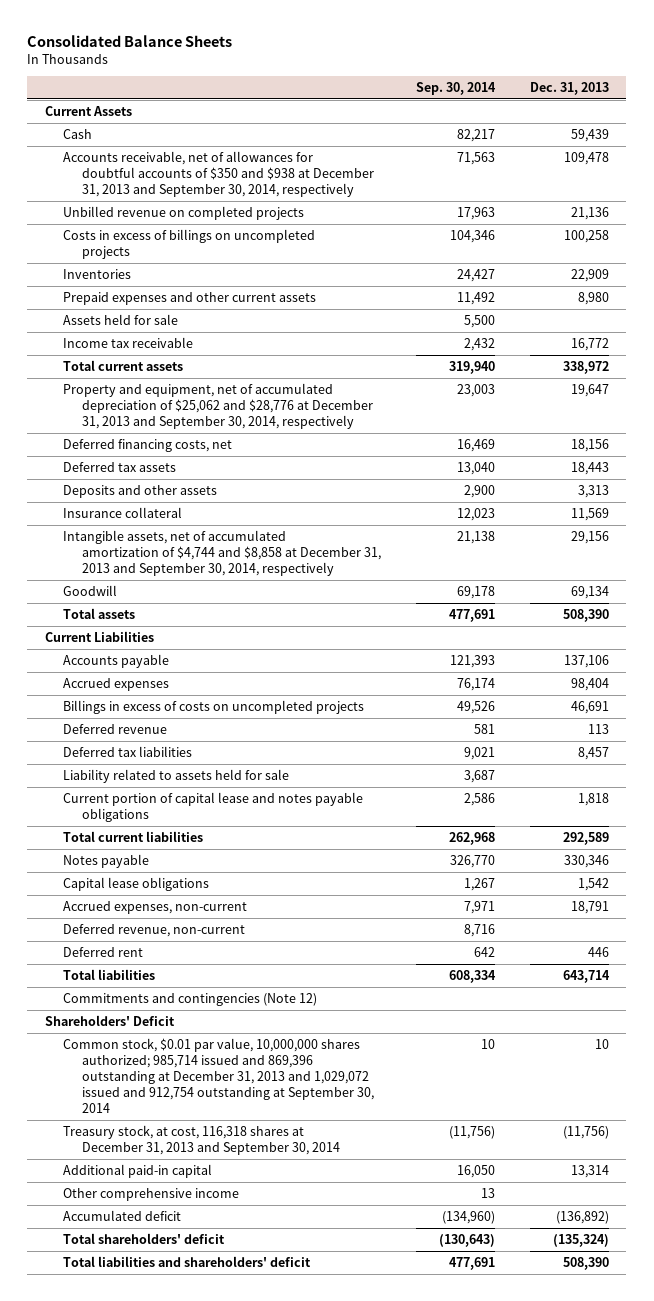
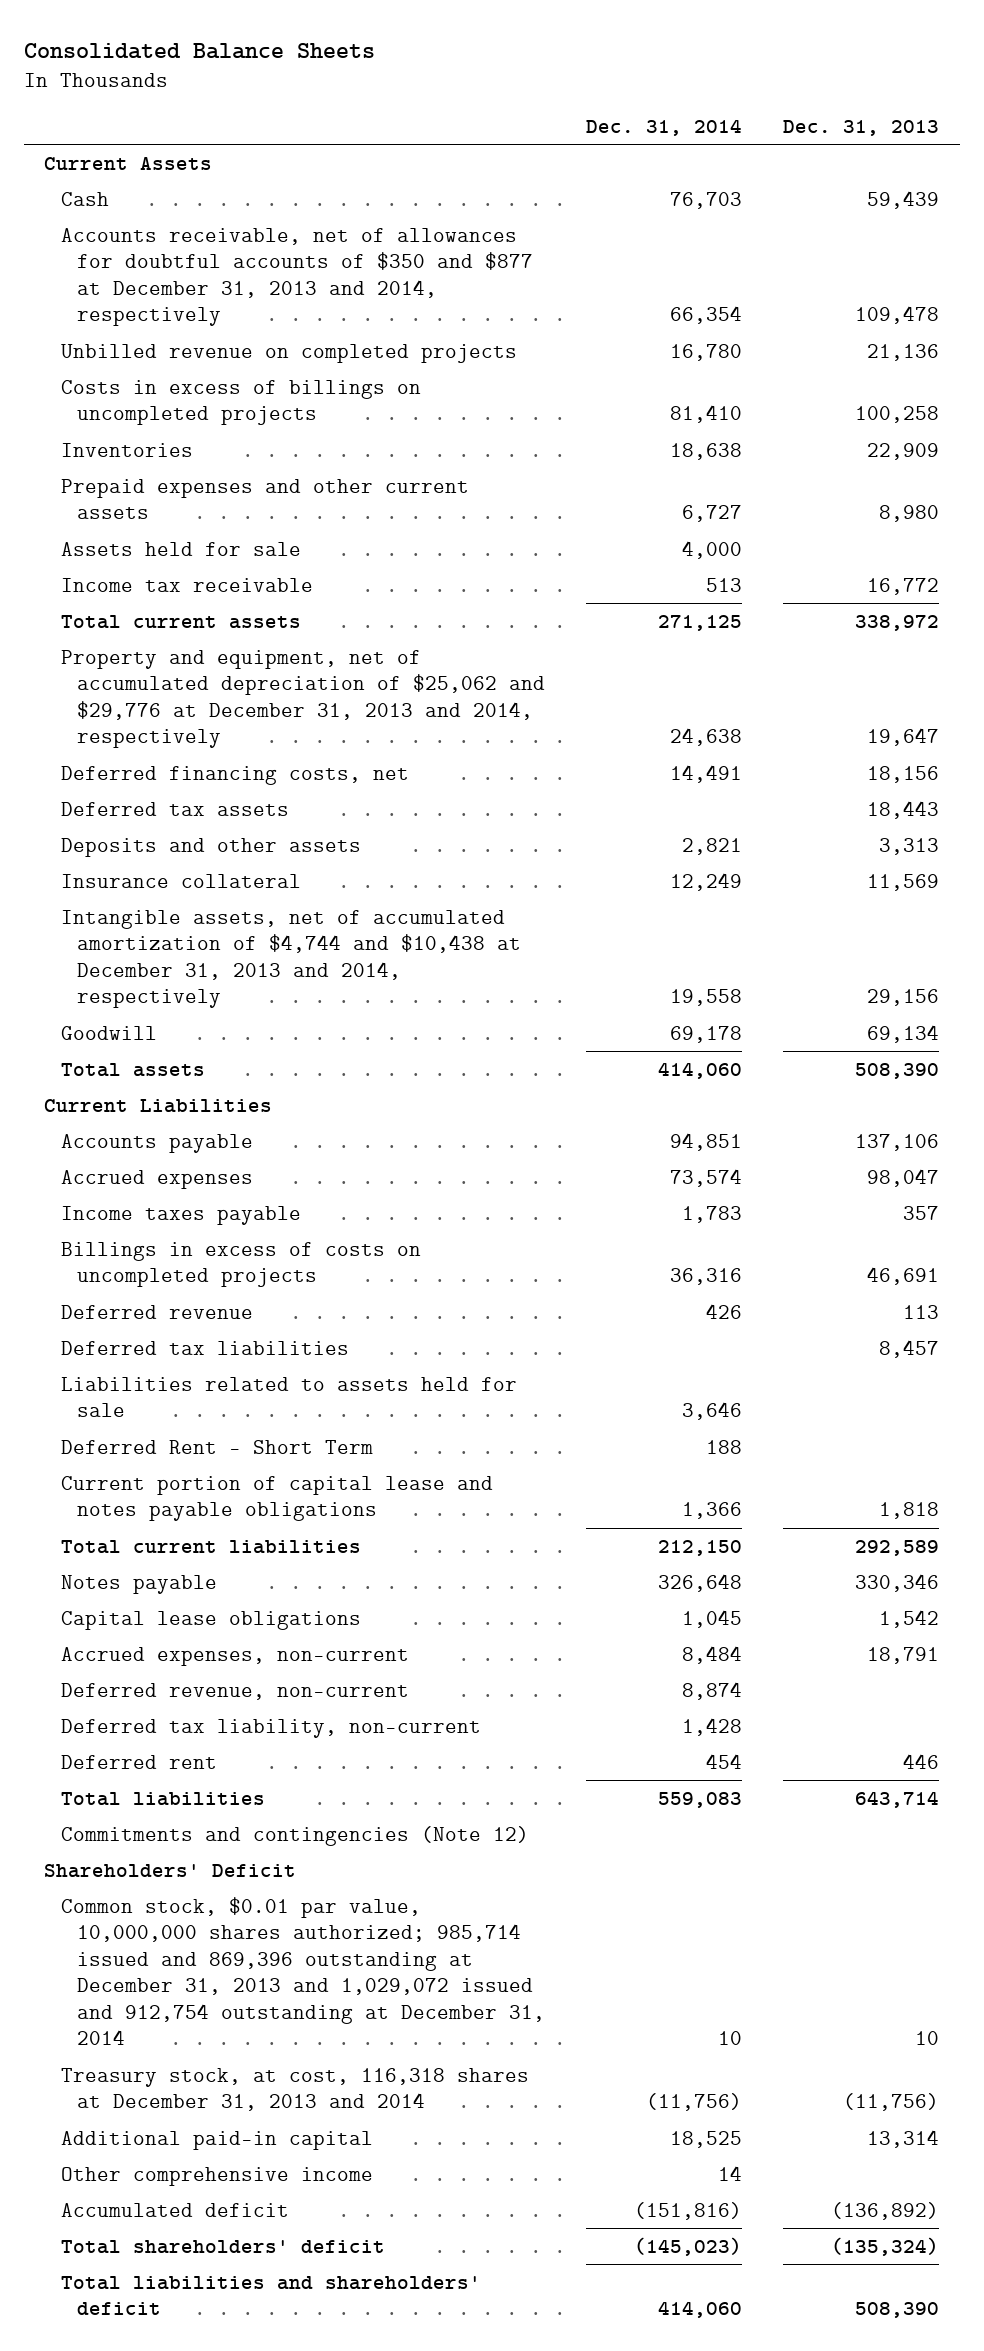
- | Sep. 30, 2014 | Dec. 31, 2013
+ | Dec. 31, 2014 | Dec. 31, 2013
- Accounts receivable, net of allowances for doubtful accounts of $350 and $938 at December 31, 2013 and September 30, 2014, respectively | 71,563 | 109,478
+ Accounts receivable, net of allowances for doubtful accounts of $350 and $877 at December 31, 2013 and 2014, respectively | 66,354 | 109,478
- Property and equipment, net of accumulated depreciation of $25,062 and $28,776 at December 31, 2013 and September 30, 2014, respectively | 23,003 | 19,647
+ Property and equipment, net of accumulated depreciation of $25,062 and $29,776 at December 31, 2013 and 2014, respectively | 24,638 | 19,647
- Intangible assets, net of accumulated amortization of $4,744 and $8,858 at December 31, 2013 and September 30, 2014, respectively | 21,138 | 29,156
+ Intangible assets, net of accumulated amortization of $4,744 and $10,438 at December 31, 2013 and 2014, respectively | 19,558 | 29,156
- Accrued expenses | 76,174 | 98,404
+ Accrued expenses | 73,574 | 98,047
+ Income taxes payable | 1,783 | 357
- Liability related to assets held for sale | 3,687 |
+ Liabilities related to assets held for sale | 3,646 |
+ Deferred Rent - Short Term | 188 |
+ Deferred tax liability, non-current | 1,428 |
- Common stock, $0.01 par value, 10,000,000 shares authorized; 985,714 issued and 869,396 outstanding at December 31, 2013 and 1,029,072 issued and 912,754 outstanding at September 30, 2014 | 10 | 10
- Treasury stock, at cost, 116,318 shares at December 31, 2013 and September 30, 2014 | (11,756) | (11,756)
+ Common stock, $0.01 par value, 10,000,000 shares authorized; 985,714 issued and 869,396 outstanding at December 31, 2013 and 1,029,072 issued and 912,754 outstanding at December 31, 2014 | 10 | 10
+ Treasury stock, at cost, 116,318 shares at December 31, 2013 and 2014 | (11,756) | (11,756)

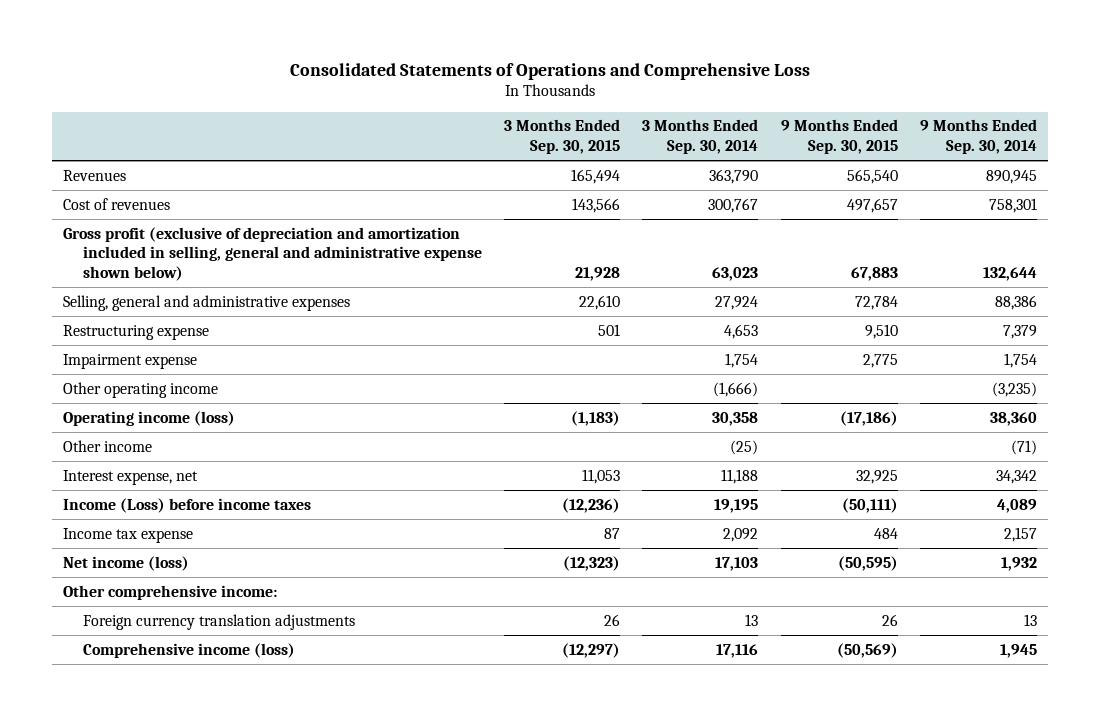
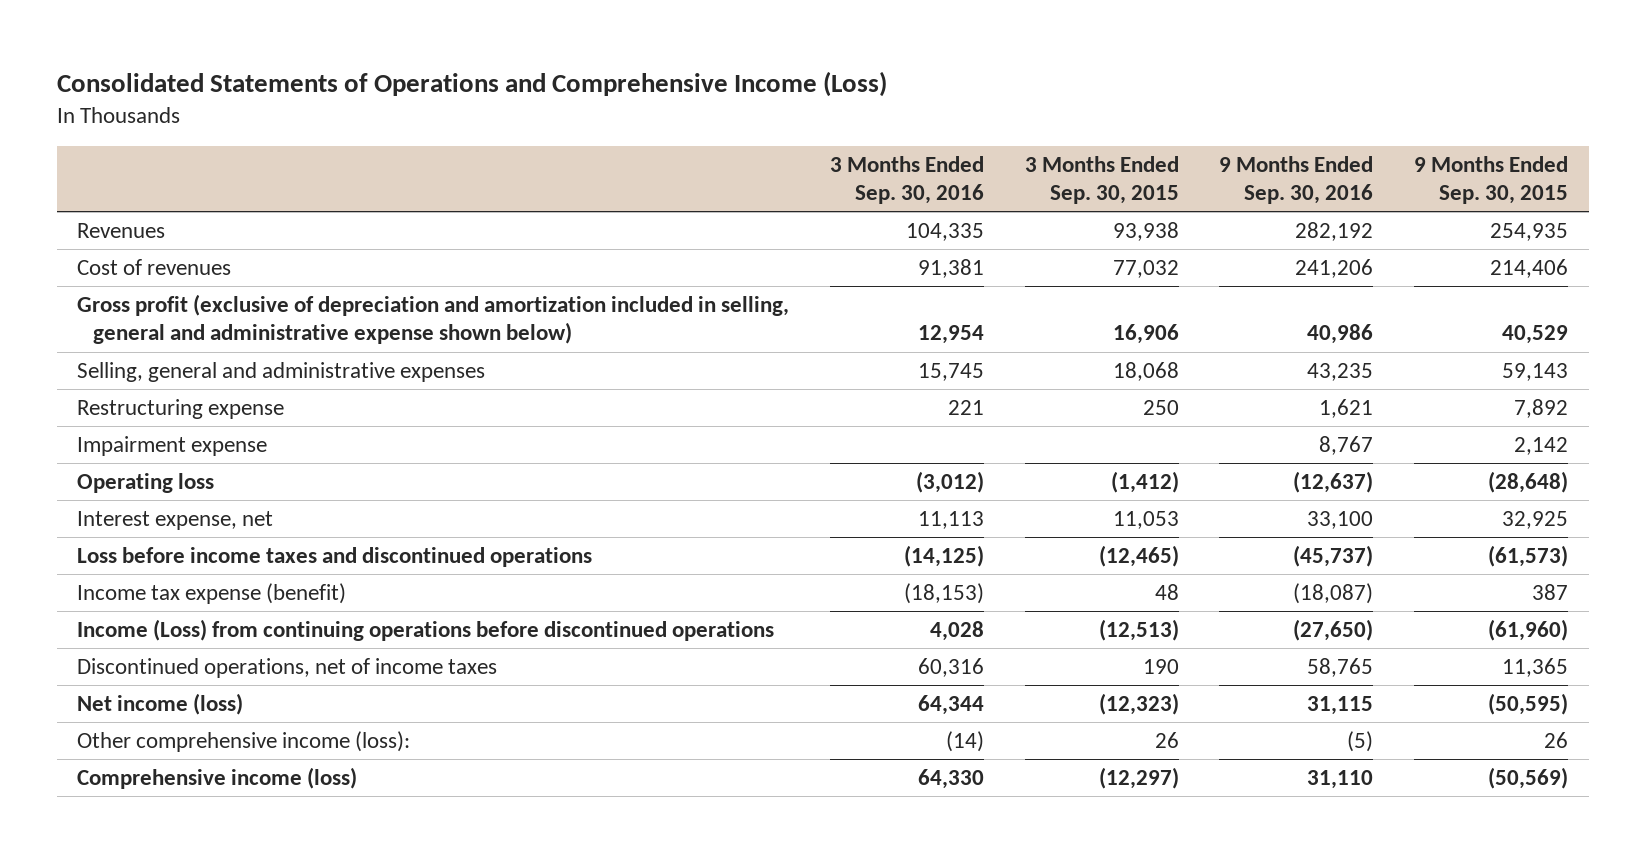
- Consolidated Statements of Operations and Comprehensive Loss
+ Consolidated Statements of Operations and Comprehensive Income (Loss)
- | 3 Months Ended Sep. 30, 2015 | 3 Months Ended Sep. 30, 2014 | 9 Months Ended Sep. 30, 2015 | 9 Months Ended Sep. 30, 2014
+ | 3 Months Ended Sep. 30, 2016 | 3 Months Ended Sep. 30, 2015 | 9 Months Ended Sep. 30, 2016 | 9 Months Ended Sep. 30, 2015
- Revenues | 165,494 | 363,790 | 565,540 | 890,945
- Cost of revenues | 143,566 | 300,767 | 497,657 | 758,301
- Gross profit (exclusive of depreciation and amortization included in selling, general and administrative expense shown below) | 21,928 | 63,023 | 67,883 | 132,644
- Selling, general and administrative expenses | 22,610 | 27,924 | 72,784 | 88,386
- Restructuring expense | 501 | 4,653 | 9,510 | 7,379
- Impairment expense | | 1,754 | 2,775 | 1,754
- Other operating income | | (1,666) | | (3,235)
- Operating income (loss) | (1,183) | 30,358 | (17,186) | 38,360
- Other income | | (25) | | (71)
+ Revenues | 104,335 | 93,938 | 282,192 | 254,935
+ Cost of revenues | 91,381 | 77,032 | 241,206 | 214,406
+ Gross profit (exclusive of depreciation and amortization included in selling, general and administrative expense shown below) | 12,954 | 16,906 | 40,986 | 40,529
+ Selling, general and administrative expenses | 15,745 | 18,068 | 43,235 | 59,143
+ Restructuring expense | 221 | 250 | 1,621 | 7,892
+ Impairment expense | | | 8,767 | 2,142
+ Operating loss | (3,012) | (1,412) | (12,637) | (28,648)
- Income (Loss) before income taxes | (12,236) | 19,195 | (50,111) | 4,089
- Income tax expense | 87 | 2,092 | 484 | 2,157
+ Loss before income taxes and discontinued operations | (14,125) | (12,465) | (45,737) | (61,573)
+ Income tax expense (benefit) | (18,153) | 48 | (18,087) | 387
+ Income (Loss) from continuing operations before discontinued operations | 4,028 | (12,513) | (27,650) | (61,960)
+ Discontinued operations, net of income taxes | 60,316 | 190 | 58,765 | 11,365
- Other comprehensive income:
- Foreign currency translation adjustments | 26 | 13 | 26 | 13
+ Other comprehensive income (loss): | (14) | 26 | (5) | 26

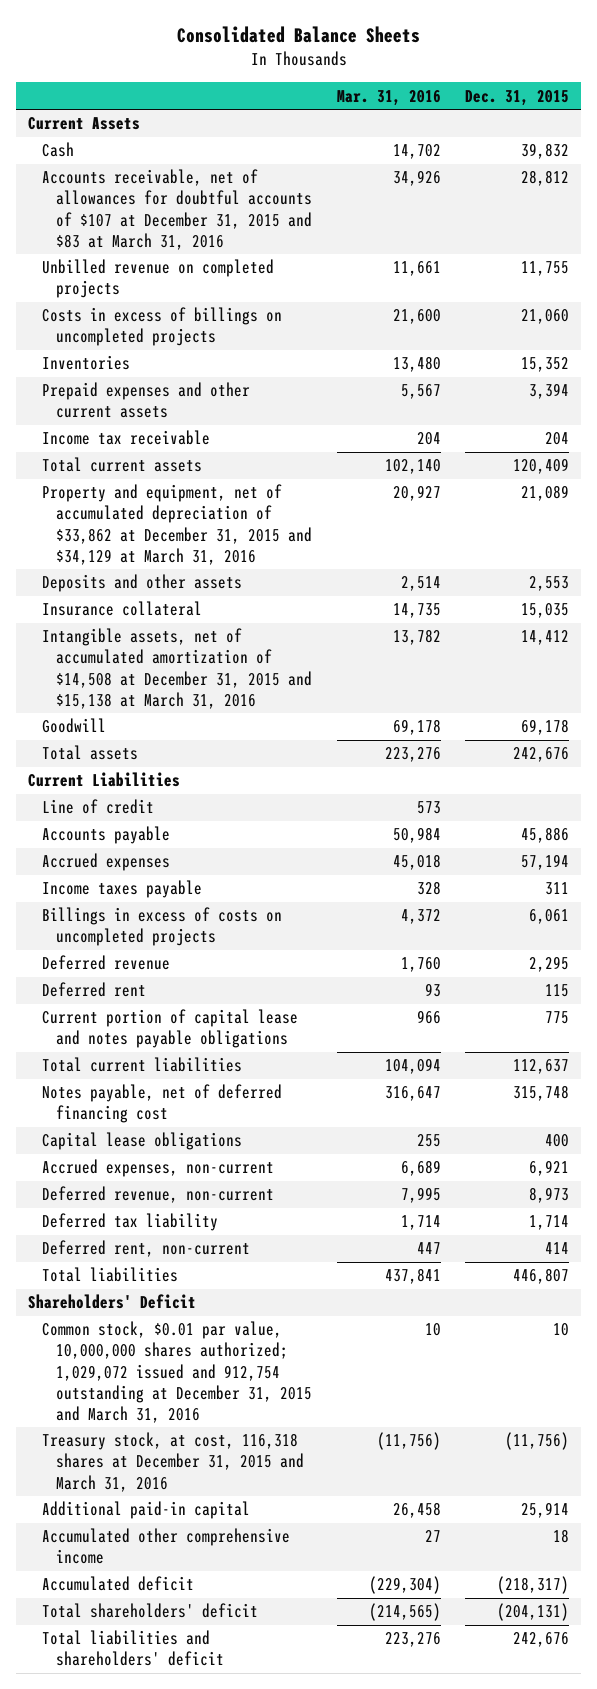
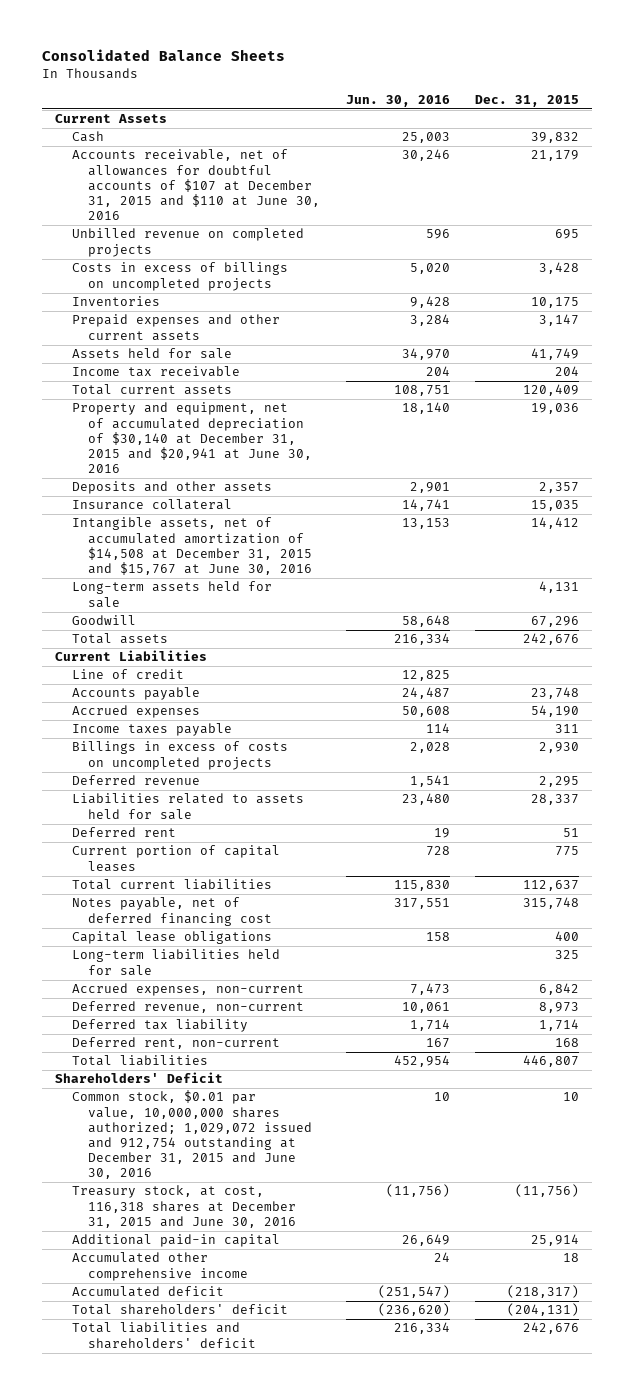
- | Mar. 31, 2016 | Dec. 31, 2015
+ | Jun. 30, 2016 | Dec. 31, 2015
- Accounts receivable, net of allowances for doubtful accounts of $107 at December 31, 2015 and $83 at March 31, 2016 | 34,926 | 28,812
- Unbilled revenue on completed projects | 11,661 | 11,755
- Costs in excess of billings on uncompleted projects | 21,600 | 21,060
- Inventories | 13,480 | 15,352
- Prepaid expenses and other current assets | 5,567 | 3,394
+ Accounts receivable, net of allowances for doubtful accounts of $107 at December 31, 2015 and $110 at June 30, 2016 | 30,246 | 21,179
+ Unbilled revenue on completed projects | 596 | 695
+ Costs in excess of billings on uncompleted projects | 5,020 | 3,428
+ Inventories | 9,428 | 10,175
+ Prepaid expenses and other current assets | 3,284 | 3,147
+ Assets held for sale | 34,970 | 41,749
- Property and equipment, net of accumulated depreciation of $33,862 at December 31, 2015 and $34,129 at March 31, 2016 | 20,927 | 21,089
- Deposits and other assets | 2,514 | 2,553
+ Property and equipment, net of accumulated depreciation of $30,140 at December 31, 2015 and $20,941 at June 30, 2016 | 18,140 | 19,036
+ Deposits and other assets | 2,901 | 2,357
- Intangible assets, net of accumulated amortization of $14,508 at December 31, 2015 and $15,138 at March 31, 2016 | 13,782 | 14,412
- Goodwill | 69,178 | 69,178
+ Intangible assets, net of accumulated amortization of $14,508 at December 31, 2015 and $15,767 at June 30, 2016 | 13,153 | 14,412
+ Long-term assets held for sale | | 4,131
+ Goodwill | 58,648 | 67,296
- Accounts payable | 50,984 | 45,886
- Accrued expenses | 45,018 | 57,194
+ Accounts payable | 24,487 | 23,748
+ Accrued expenses | 50,608 | 54,190
- Billings in excess of costs on uncompleted projects | 4,372 | 6,061
+ Billings in excess of costs on uncompleted projects | 2,028 | 2,930
- Deferred rent | 93 | 115
- Current portion of capital lease and notes payable obligations | 966 | 775
+ Liabilities related to assets held for sale | 23,480 | 28,337
+ Deferred rent | 19 | 51
+ Current portion of capital leases | 728 | 775
- Accrued expenses, non-current | 6,689 | 6,921
+ Long-term liabilities held for sale | | 325
+ Accrued expenses, non-current | 7,473 | 6,842
- Deferred rent, non-current | 447 | 414
+ Deferred rent, non-current | 167 | 168
- Common stock, $0.01 par value, 10,000,000 shares authorized; 1,029,072 issued and 912,754 outstanding at December 31, 2015 and March 31, 2016 | 10 | 10
- Treasury stock, at cost, 116,318 shares at December 31, 2015 and March 31, 2016 | (11,756) | (11,756)
+ Common stock, $0.01 par value, 10,000,000 shares authorized; 1,029,072 issued and 912,754 outstanding at December 31, 2015 and June 30, 2016 | 10 | 10
+ Treasury stock, at cost, 116,318 shares at December 31, 2015 and June 30, 2016 | (11,756) | (11,756)

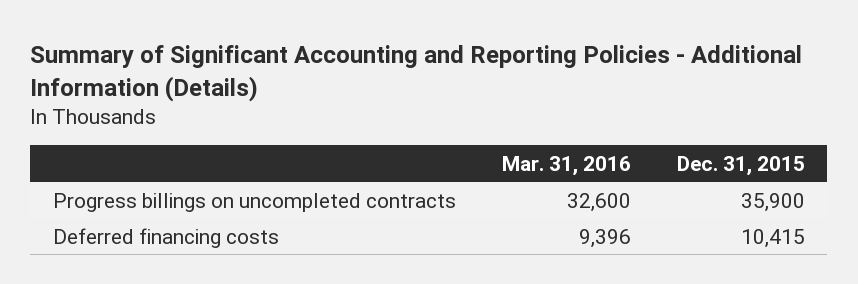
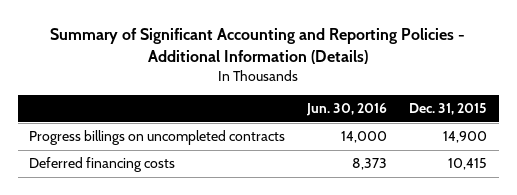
- | Mar. 31, 2016 | Dec. 31, 2015
+ | Jun. 30, 2016 | Dec. 31, 2015
- Progress billings on uncompleted contracts | 32,600 | 35,900
+ Progress billings on uncompleted contracts | 14,000 | 14,900

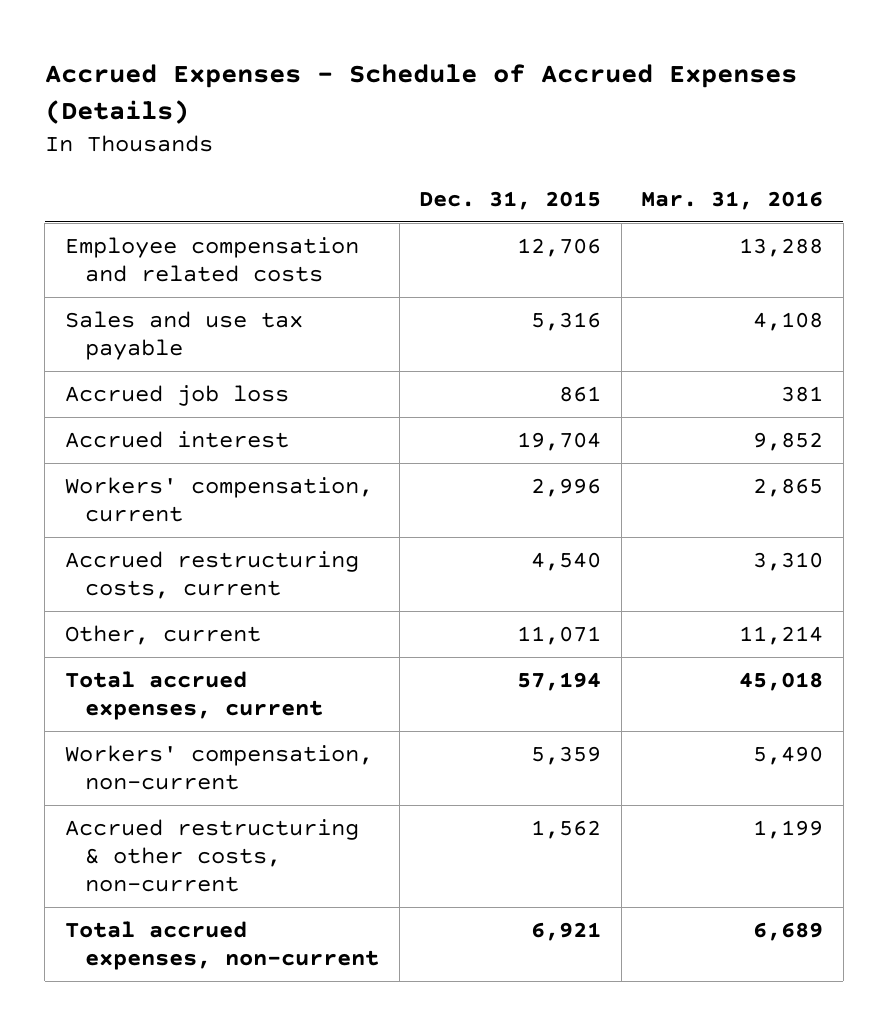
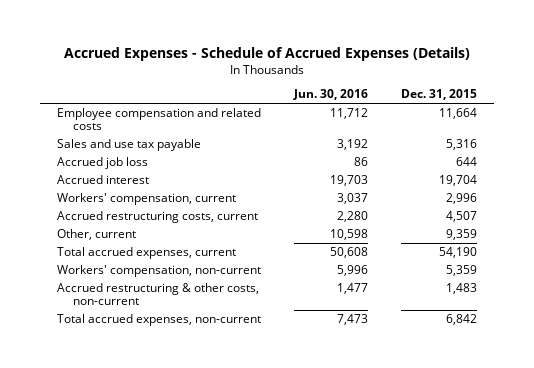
- | Dec. 31, 2015 | Mar. 31, 2016
+ | Jun. 30, 2016 | Dec. 31, 2015
- Employee compensation and related costs | 12,706 | 13,288
+ Employee compensation and related costs | 11,712 | 11,664
- Accrued job loss | 861 | 381
+ Accrued job loss | 86 | 644
- Accrued restructuring costs, current | 4,540 | 3,310
- Other, current | 11,071 | 11,214
- Total accrued expenses, current | 57,194 | 45,018
+ Accrued restructuring costs, current | 2,280 | 4,507
+ Other, current | 10,598 | 9,359
+ Total accrued expenses, current | 50,608 | 54,190
- Accrued restructuring & other costs, non-current | 1,562 | 1,199
- Total accrued expenses, non-current | 6,921 | 6,689
+ Accrued restructuring & other costs, non-current | 1,477 | 1,483
+ Total accrued expenses, non-current | 7,473 | 6,842

